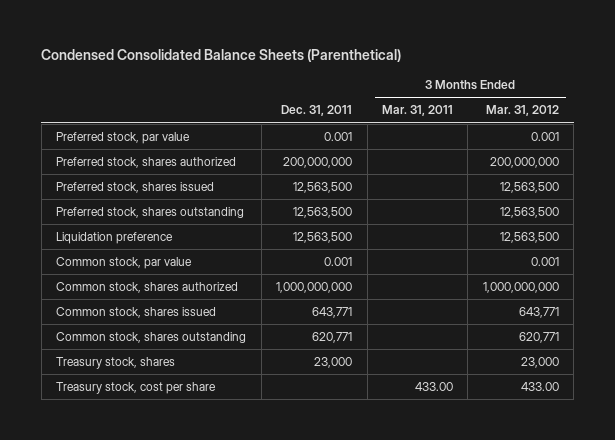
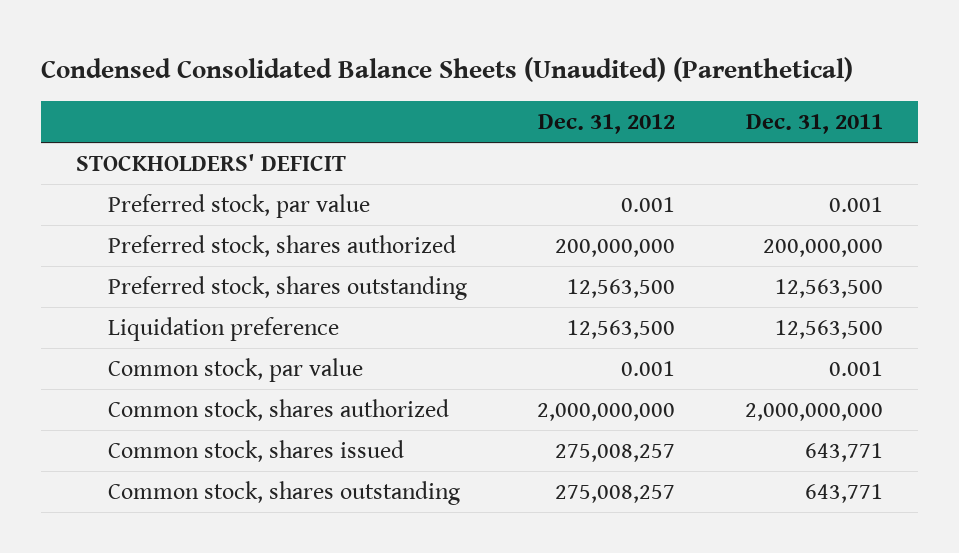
- Condensed Consolidated Balance Sheets (Parenthetical)
+ Condensed Consolidated Balance Sheets (Unaudited) (Parenthetical)
- | Dec. 31, 2011 | 3 Months Ended Mar. 31, 2011 | 3 Months Ended Mar. 31, 2012
+ | Dec. 31, 2012 | Dec. 31, 2011
+ STOCKHOLDERS' DEFICIT
- Preferred stock, shares issued | 12,563,500 | | 12,563,500
- Common stock, shares authorized | 1,000,000,000 | | 1,000,000,000
+ Common stock, shares authorized | 2,000,000,000 | 2,000,000,000
- Common stock, shares outstanding | 620,771 | | 620,771
- Treasury stock, shares | 23,000 | | 23,000
- Treasury stock, cost per share | | 433.00 | 433.00
+ Common stock, shares outstanding | 275,008,257 | 643,771

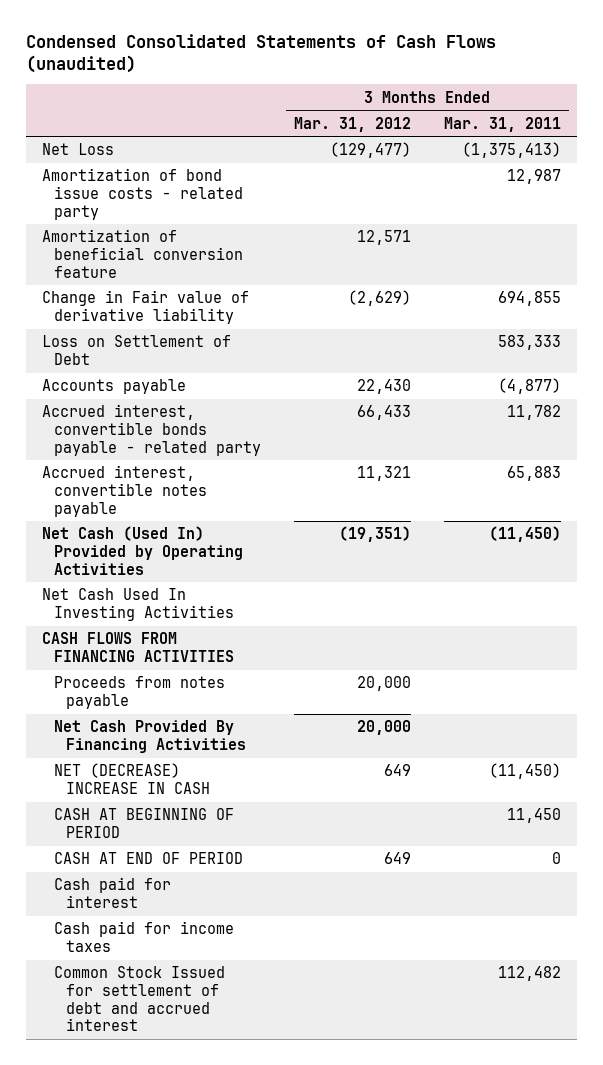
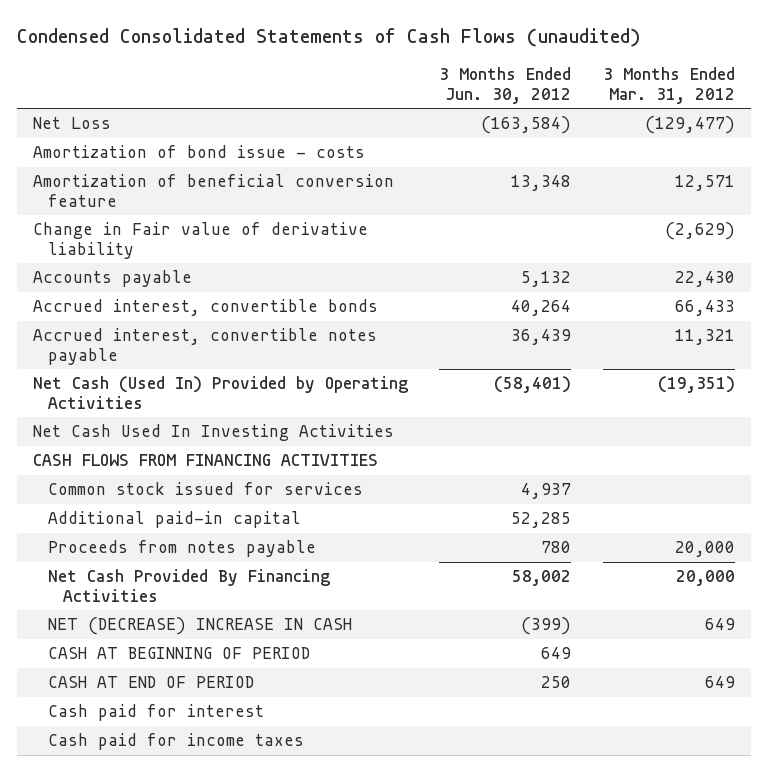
- | 3 Months Ended Mar. 31, 2012 | 3 Months Ended Mar. 31, 2011
+ | 3 Months Ended Jun. 30, 2012 | 3 Months Ended Mar. 31, 2012
- Amortization of bond issue costs - related party | | 12,987
+ Amortization of bond issue - costs
- Loss on Settlement of Debt | | 583,333
- Accrued interest, convertible bonds payable - related party | 66,433 | 11,782
+ Accrued interest, convertible bonds | 40,264 | 66,433
+ Common stock issued for services | 4,937 |
+ Additional paid-in capital | 52,285 |
- Common Stock Issued for settlement of debt and accrued interest | | 112,482

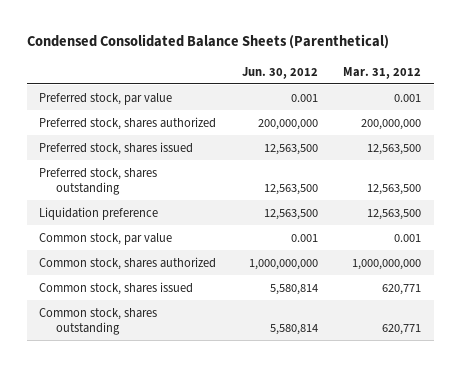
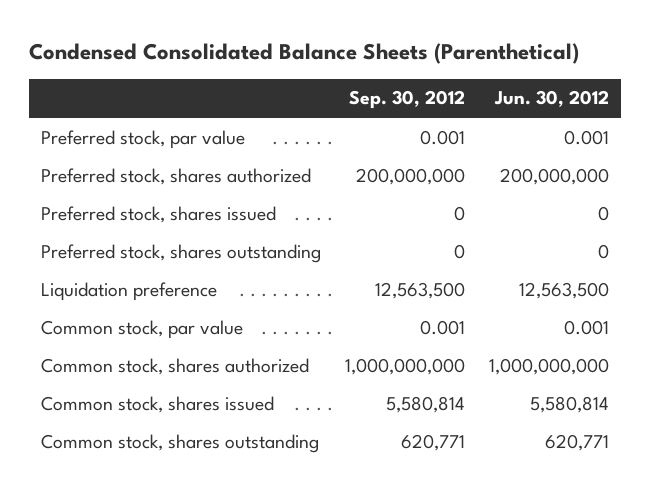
- | Jun. 30, 2012 | Mar. 31, 2012
+ | Sep. 30, 2012 | Jun. 30, 2012
- Preferred stock, shares issued | 12,563,500 | 12,563,500
- Preferred stock, shares outstanding | 12,563,500 | 12,563,500
+ Preferred stock, shares issued | 0 | 0
+ Preferred stock, shares outstanding | 0 | 0
- Common stock, shares outstanding | 5,580,814 | 620,771
+ Common stock, shares outstanding | 620,771 | 620,771

